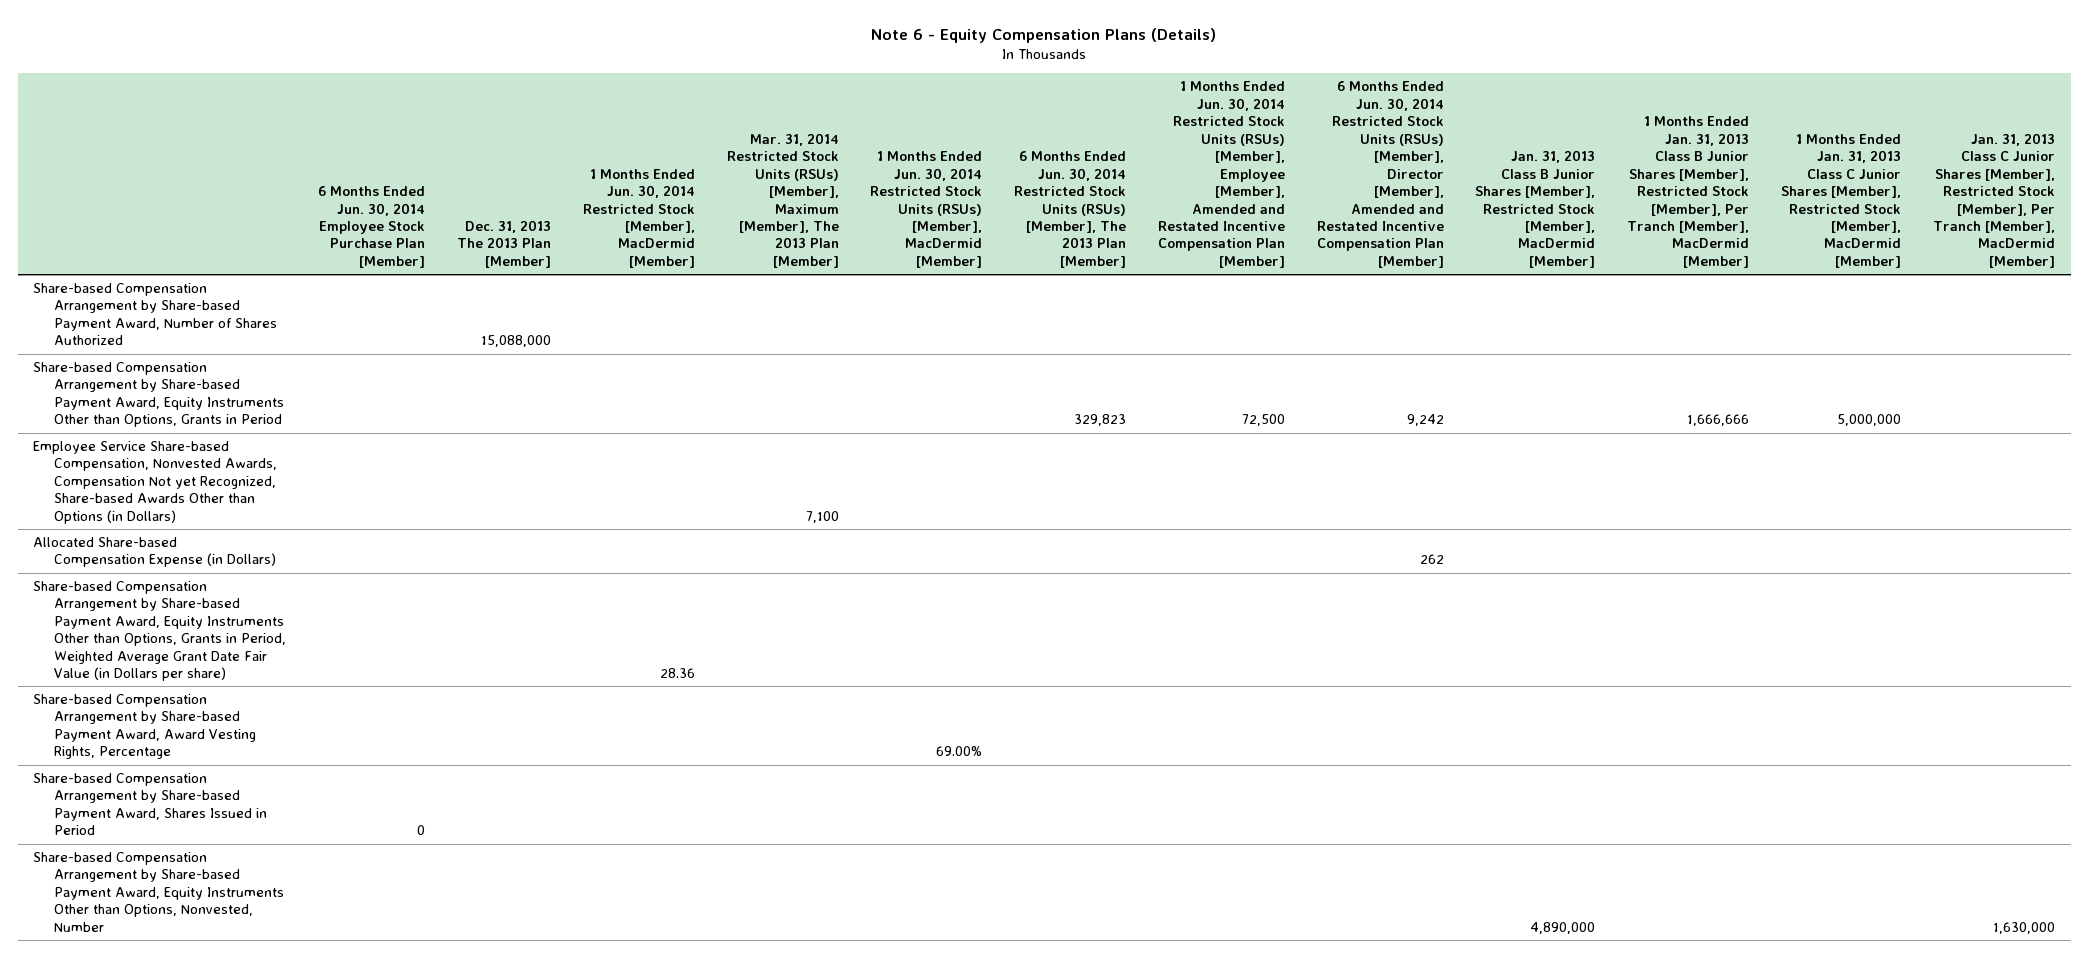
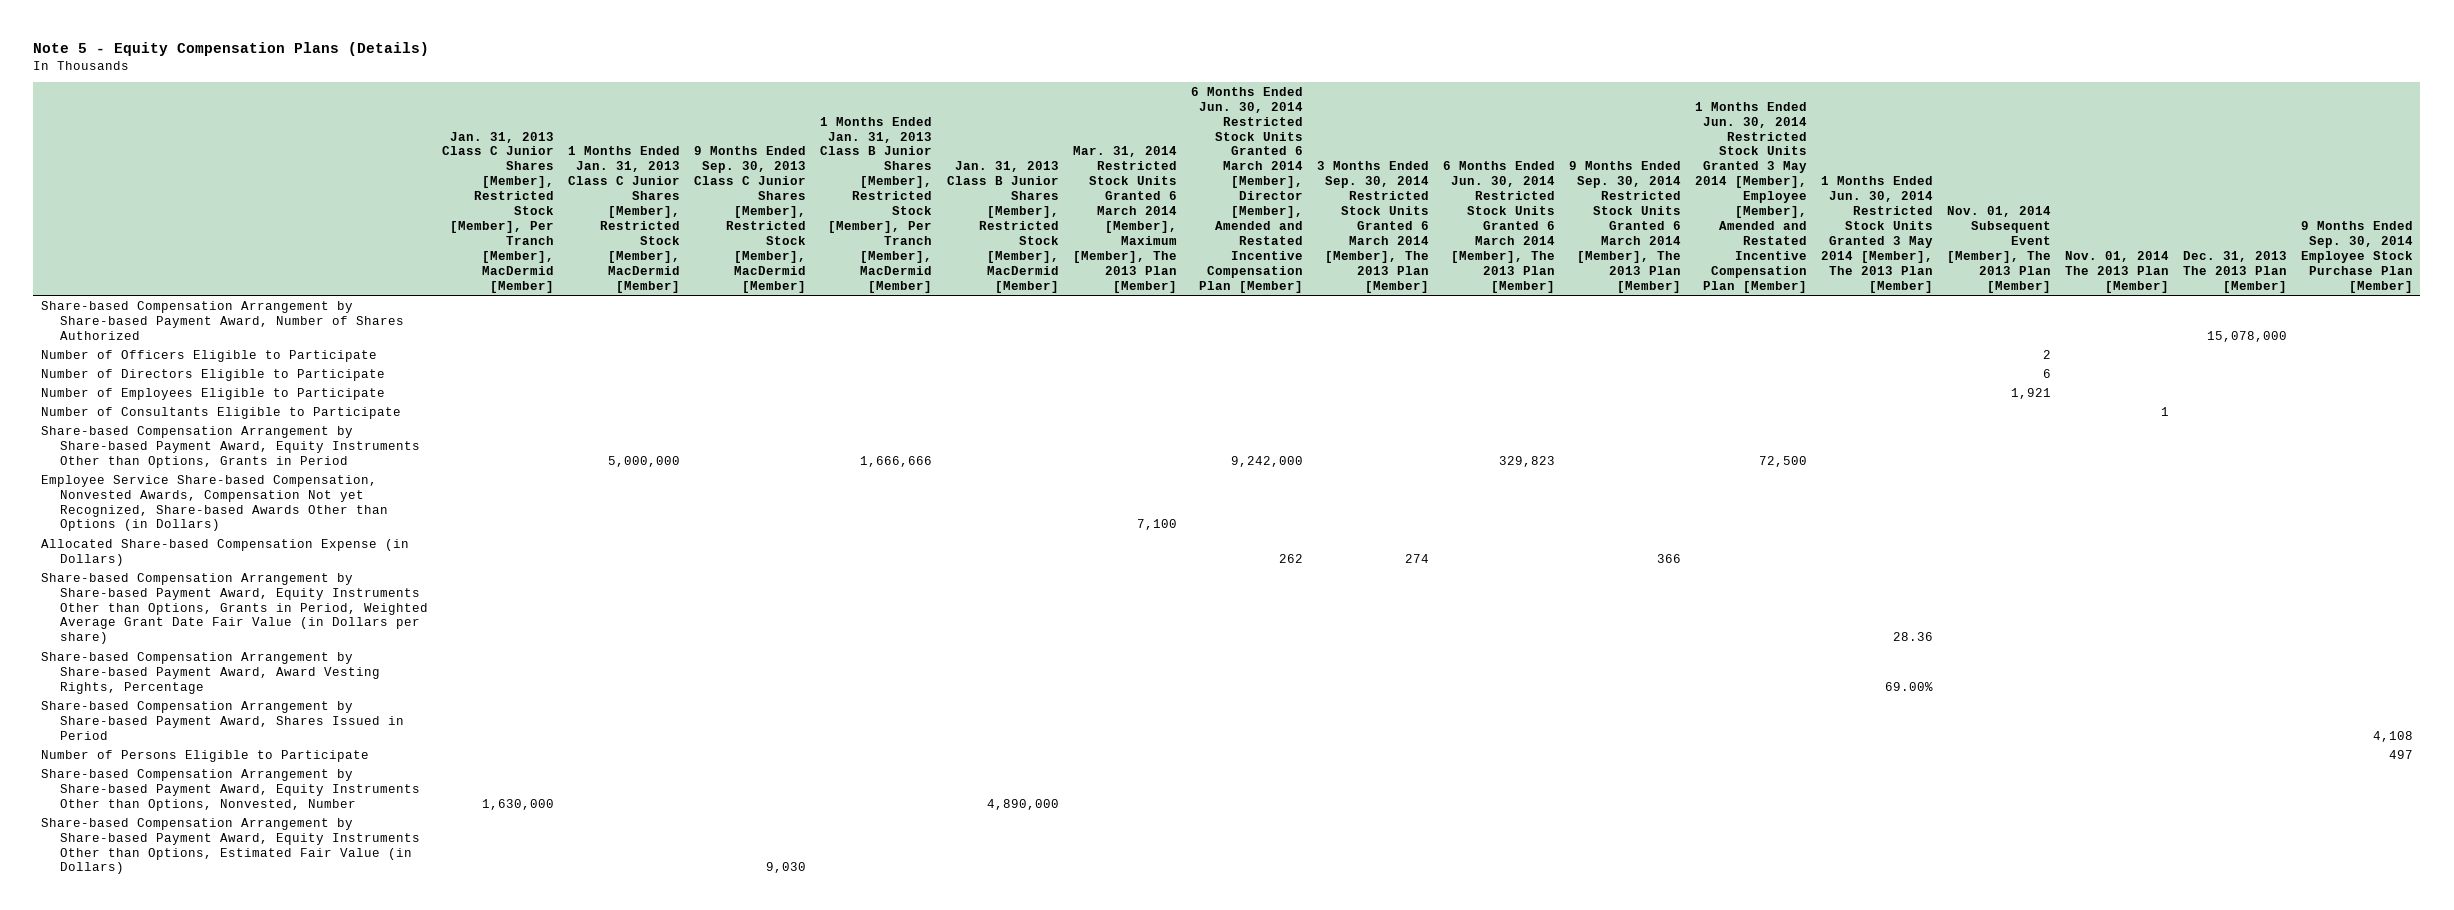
- Note 6 - Equity Compensation Plans (Details)
+ Note 5 - Equity Compensation Plans (Details)
- | 6 Months Ended Jun. 30, 2014 Employee Stock Purchase Plan [Member] | Dec. 31, 2013 The 2013 Plan [Member] | 1 Months Ended Jun. 30, 2014 Restricted Stock [Member], MacDermid [Member] | Mar. 31, 2014 Restricted Stock Units (RSUs) [Member], Maximum [Member], The 2013 Plan [Member] | 1 Months Ended Jun. 30, 2014 Restricted Stock Units (RSUs) [Member], MacDermid [Member] | 6 Months Ended Jun. 30, 2014 Restricted Stock Units (RSUs) [Member], The 2013 Plan [Member] | 1 Months Ended Jun. 30, 2014 Restricted Stock Units (RSUs) [Member], Employee [Member], Amended and Restated Incentive Compensation Plan [Member] | 6 Months Ended Jun. 30, 2014 Restricted Stock Units (RSUs) [Member], Director [Member], Amended and Restated Incentive Compensation Plan [Member] | Jan. 31, 2013 Class B Junior Shares [Member], Restricted Stock [Member], MacDermid [Member] | 1 Months Ended Jan. 31, 2013 Class B Junior Shares [Member], Restricted Stock [Member], Per Tranch [Member], MacDermid [Member] | 1 Months Ended Jan. 31, 2013 Class C Junior Shares [Member], Restricted Stock [Member], MacDermid [Member] | Jan. 31, 2013 Class C Junior Shares [Member], Restricted Stock [Member], Per Tranch [Member], MacDermid [Member]
+ | Jan. 31, 2013 Class C Junior Shares [Member], Restricted Stock [Member], Per Tranch [Member], MacDermid [Member] | 1 Months Ended Jan. 31, 2013 Class C Junior Shares [Member], Restricted Stock [Member], MacDermid [Member] | 9 Months Ended Sep. 30, 2013 Class C Junior Shares [Member], Restricted Stock [Member], MacDermid [Member] | 1 Months Ended Jan. 31, 2013 Class B Junior Shares [Member], Restricted Stock [Member], Per Tranch [Member], MacDermid [Member] | Jan. 31, 2013 Class B Junior Shares [Member], Restricted Stock [Member], MacDermid [Member] | Mar. 31, 2014 Restricted Stock Units Granted 6 March 2014 [Member], Maximum [Member], The 2013 Plan [Member] | 6 Months Ended Jun. 30, 2014 Restricted Stock Units Granted 6 March 2014 [Member], Director [Member], Amended and Restated Incentive Compensation Plan [Member] | 3 Months Ended Sep. 30, 2014 Restricted Stock Units Granted 6 March 2014 [Member], The 2013 Plan [Member] | 6 Months Ended Jun. 30, 2014 Restricted Stock Units Granted 6 March 2014 [Member], The 2013 Plan [Member] | 9 Months Ended Sep. 30, 2014 Restricted Stock Units Granted 6 March 2014 [Member], The 2013 Plan [Member] | 1 Months Ended Jun. 30, 2014 Restricted Stock Units Granted 3 May 2014 [Member], Employee [Member], Amended and Restated Incentive Compensation Plan [Member] | 1 Months Ended Jun. 30, 2014 Restricted Stock Units Granted 3 May 2014 [Member], The 2013 Plan [Member] | Nov. 01, 2014 Subsequent Event [Member], The 2013 Plan [Member] | Nov. 01, 2014 The 2013 Plan [Member] | Dec. 31, 2013 The 2013 Plan [Member] | 9 Months Ended Sep. 30, 2014 Employee Stock Purchase Plan [Member]
- Share-based Compensation Arrangement by Share-based Payment Award, Number of Shares Authorized | | 15,088,000 | | | | | | | | | |
+ Share-based Compensation Arrangement by Share-based Payment Award, Number of Shares Authorized | | | | | | | | | | | | | | | 15,078,000 |
+ Number of Officers Eligible to Participate | | | | | | | | | | | | | 2 | | |
+ Number of Directors Eligible to Participate | | | | | | | | | | | | | 6 | | |
+ Number of Employees Eligible to Participate | | | | | | | | | | | | | 1,921 | | |
+ Number of Consultants Eligible to Participate | | | | | | | | | | | | | | 1 | |
+ Number of Persons Eligible to Participate | | | | | | | | | | | | | | | | 497
+ Share-based Compensation Arrangement by Share-based Payment Award, Equity Instruments Other than Options, Estimated Fair Value (in Dollars) | | | 9,030 | | | | | | | | | | | | |

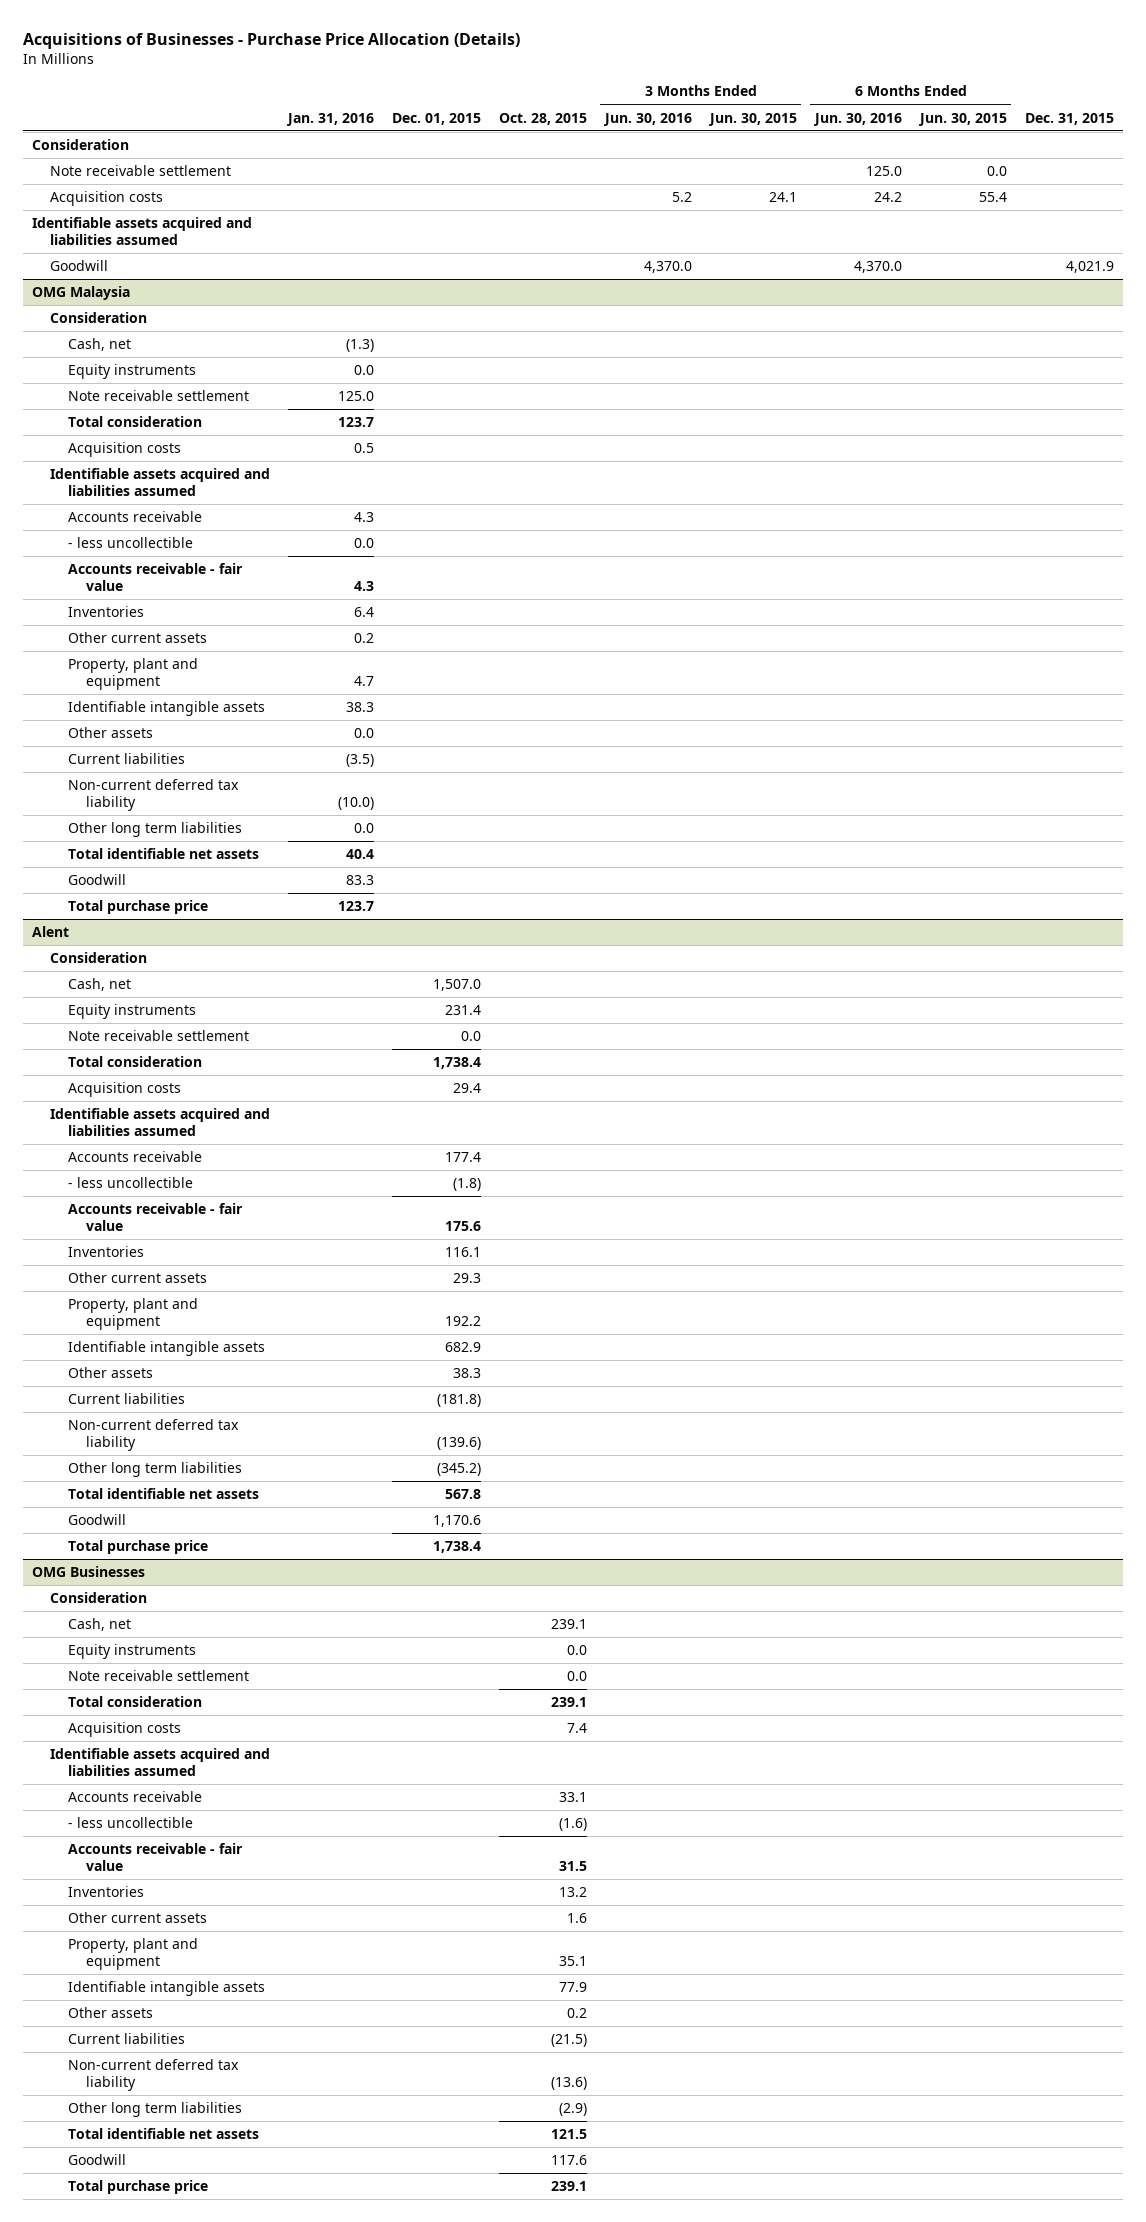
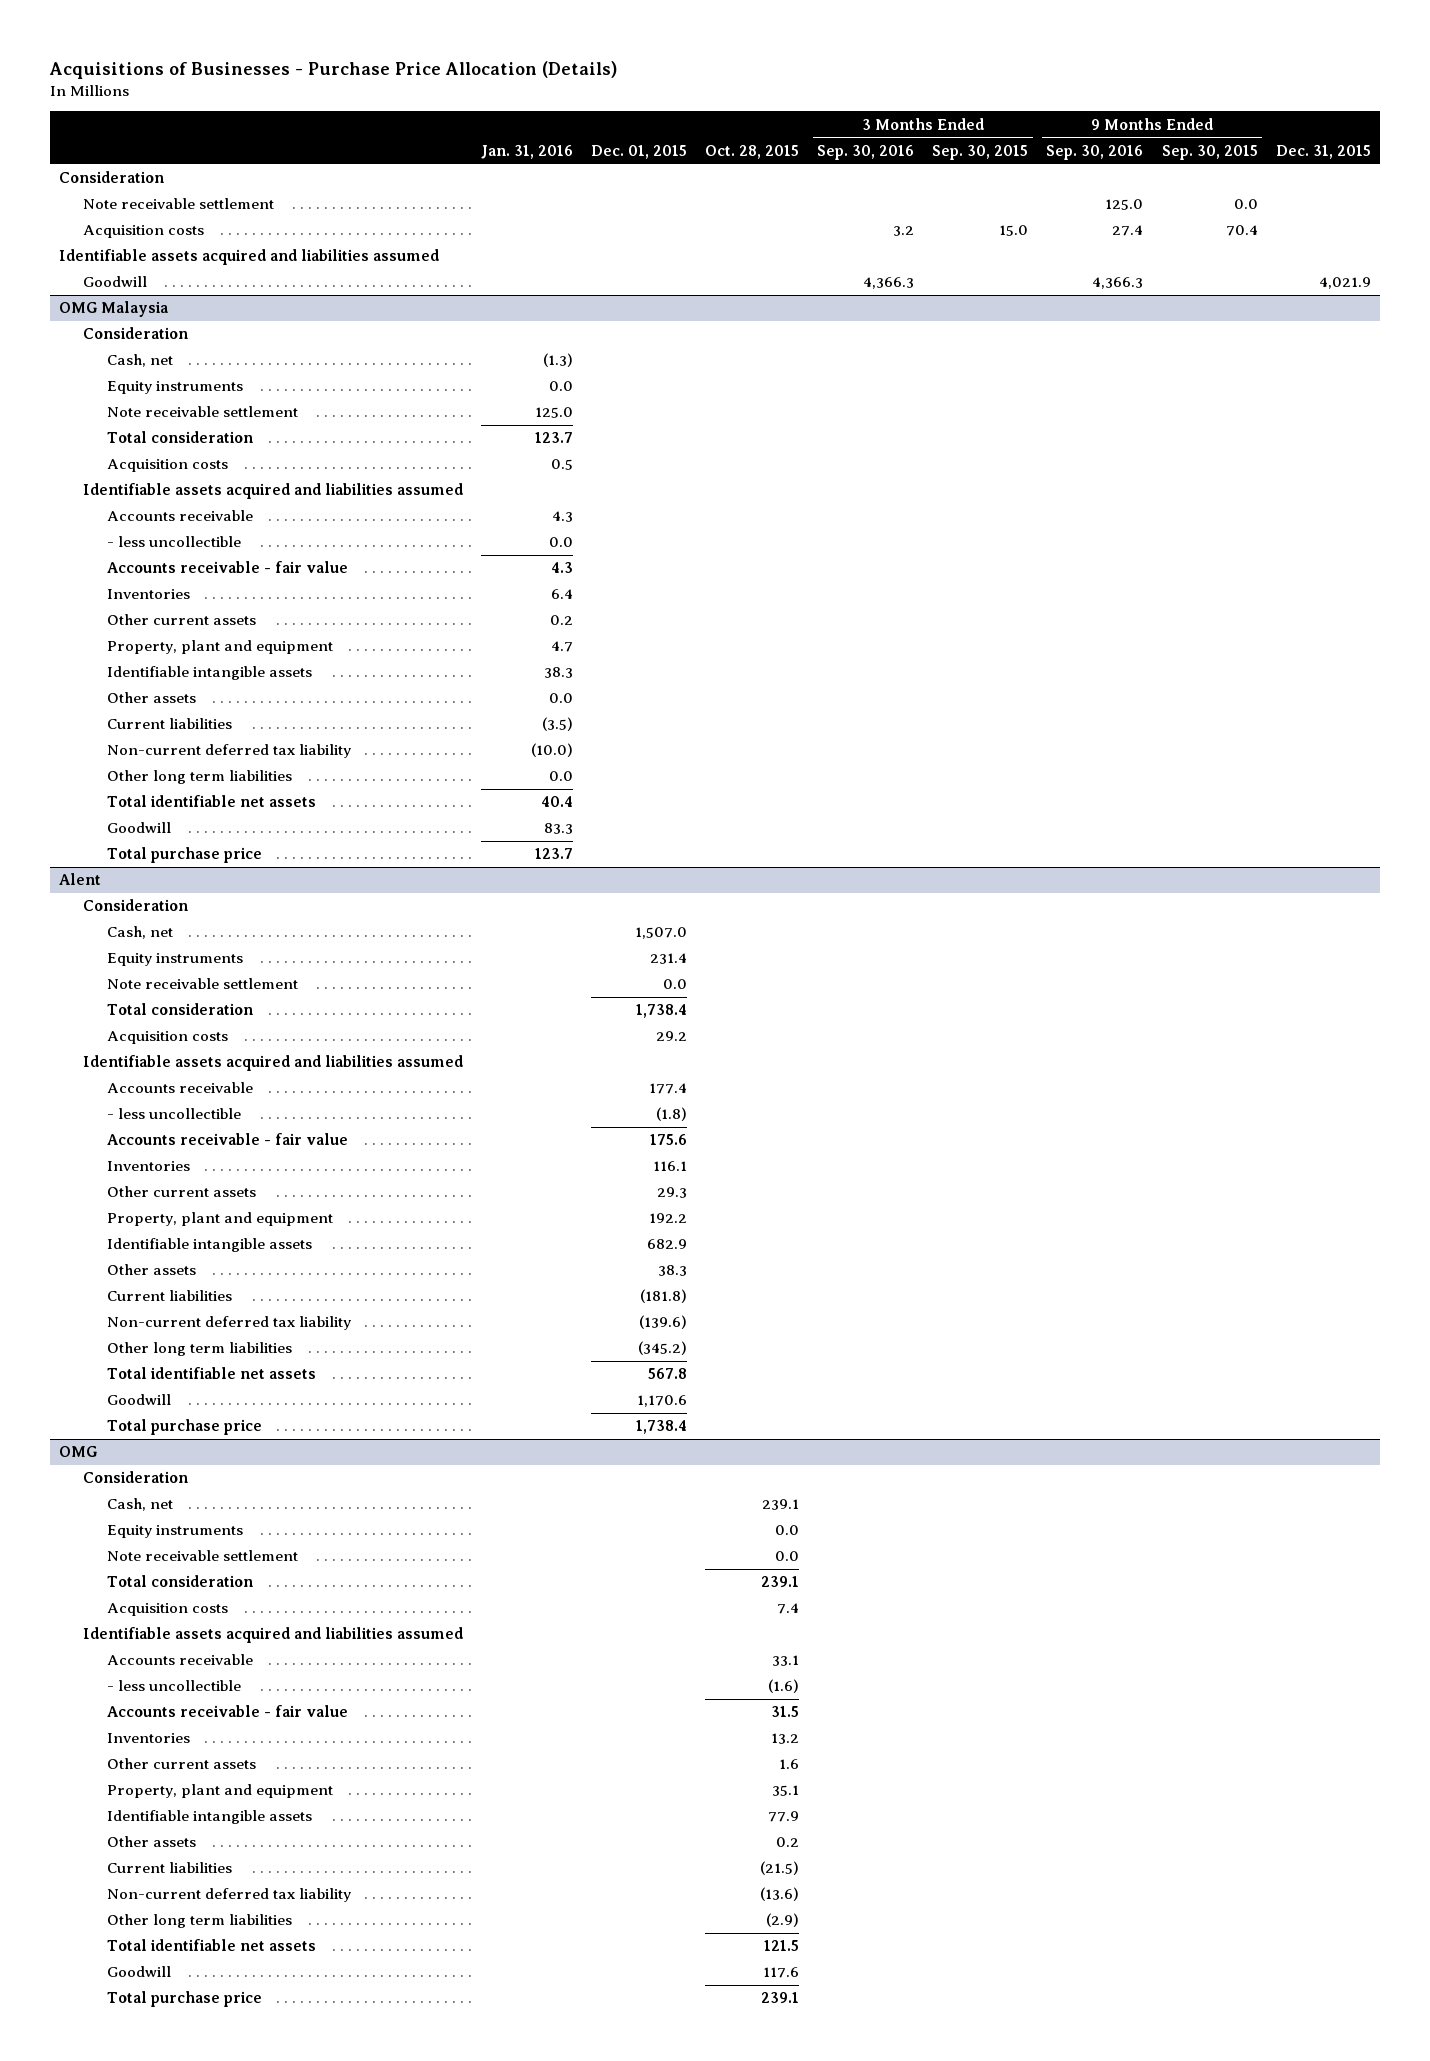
- | Jan. 31, 2016 | Dec. 01, 2015 | Oct. 28, 2015 | 3 Months Ended Jun. 30, 2016 | 3 Months Ended Jun. 30, 2015 | 6 Months Ended Jun. 30, 2016 | 6 Months Ended Jun. 30, 2015 | Dec. 31, 2015
+ | Jan. 31, 2016 | Dec. 01, 2015 | Oct. 28, 2015 | 3 Months Ended Sep. 30, 2016 | 3 Months Ended Sep. 30, 2015 | 9 Months Ended Sep. 30, 2016 | 9 Months Ended Sep. 30, 2015 | Dec. 31, 2015
@ Alent
- Acquisition costs | | 29.4 | | | | | |
+ Acquisition costs | | 29.2 | | | | | |
- OMG Businesses
+ OMG

